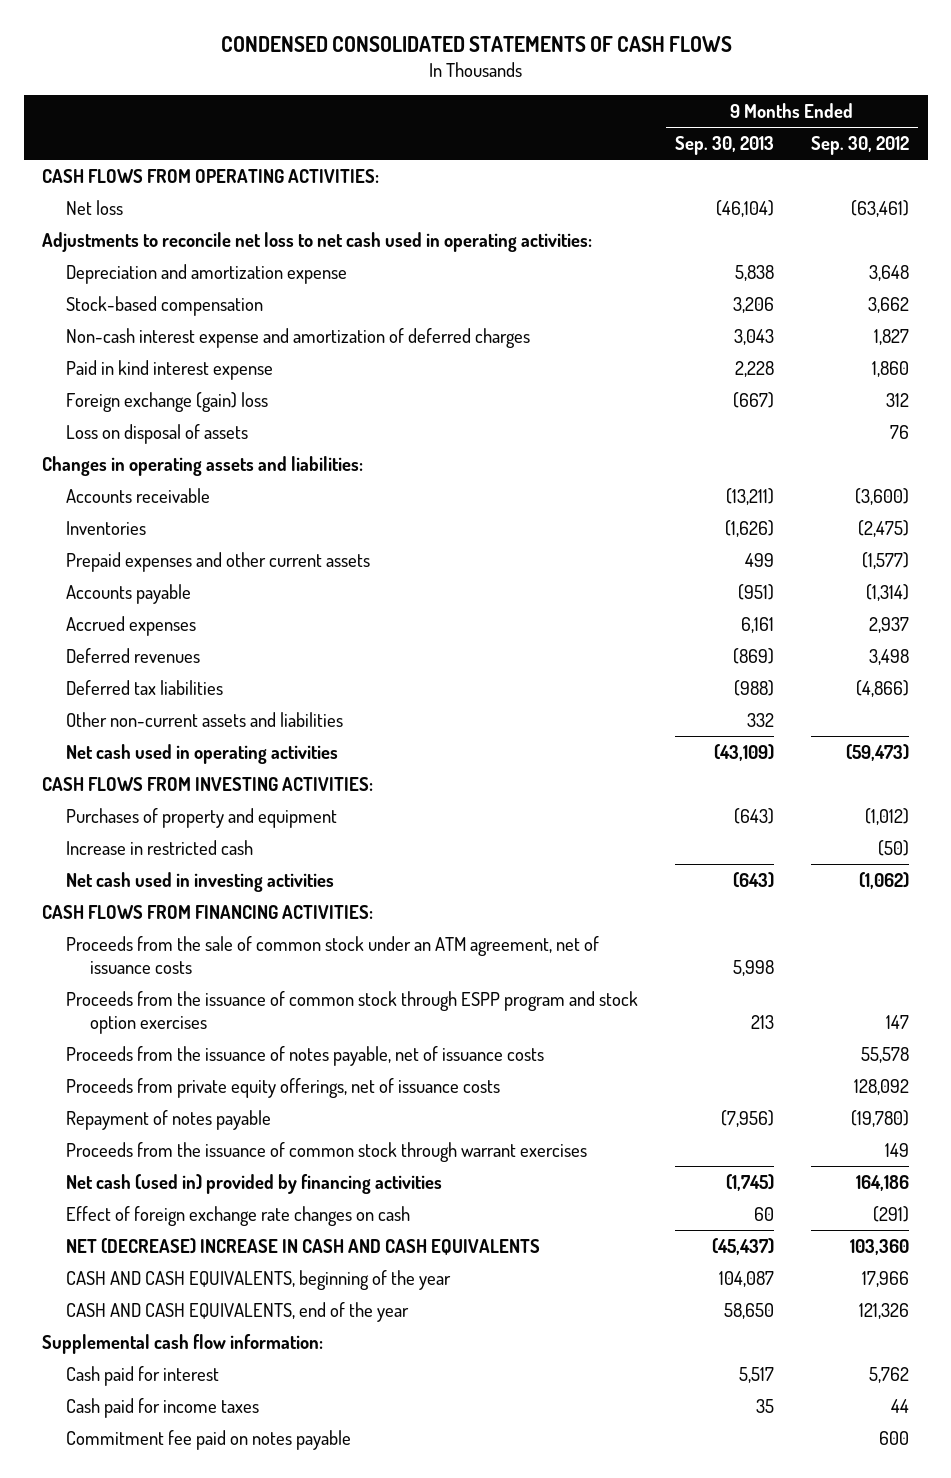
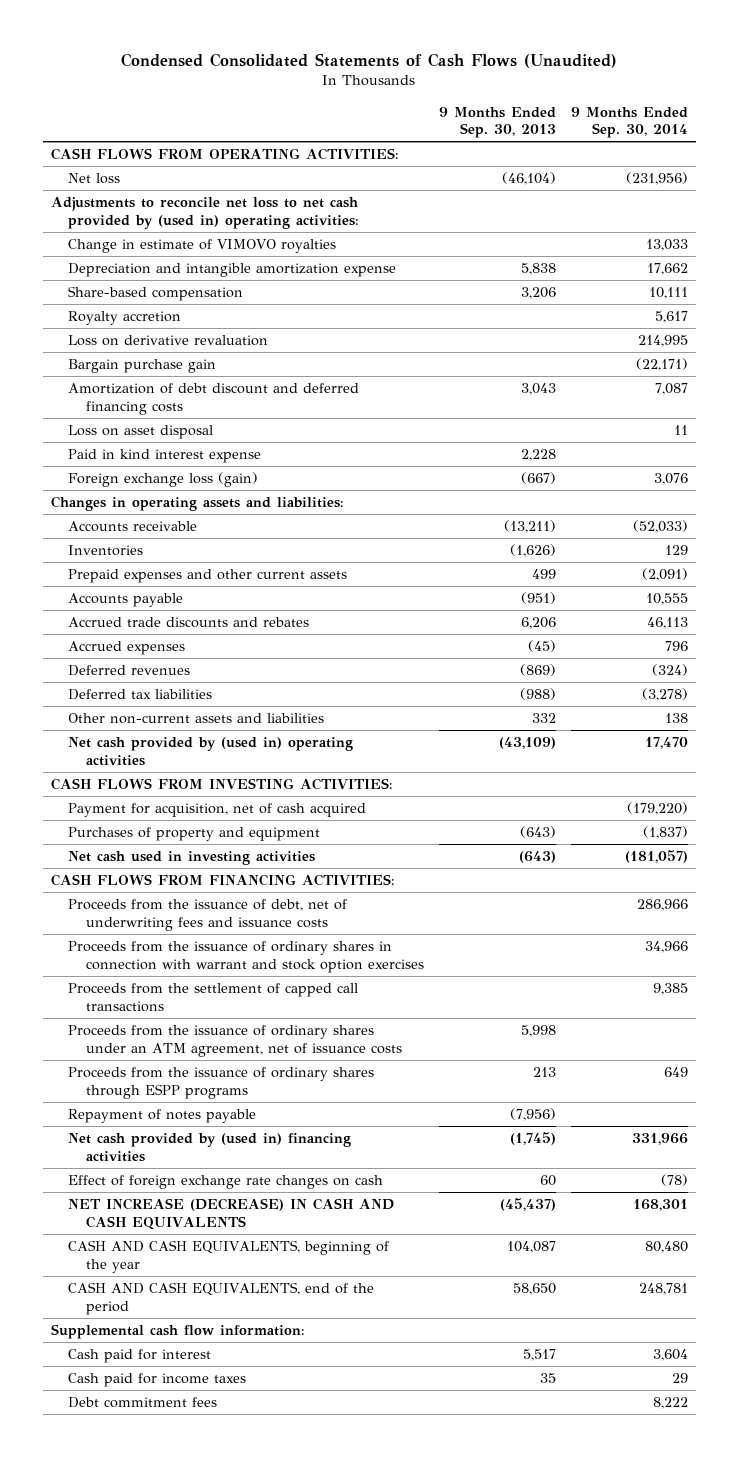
- CONDENSED CONSOLIDATED STATEMENTS OF CASH FLOWS
+ Condensed Consolidated Statements of Cash Flows (Unaudited)
- | 9 Months Ended Sep. 30, 2013 | 9 Months Ended Sep. 30, 2012
+ | 9 Months Ended Sep. 30, 2013 | 9 Months Ended Sep. 30, 2014
- Adjustments to reconcile net loss to net cash used in operating activities:
- Depreciation and amortization expense | 5,838 | 3,648
- Stock-based compensation | 3,206 | 3,662
- Non-cash interest expense and amortization of deferred charges | 3,043 | 1,827
+ Adjustments to reconcile net loss to net cash provided by (used in) operating activities:
+ Change in estimate of VIMOVO royalties | | 13,033
+ Depreciation and intangible amortization expense | 5,838 | 17,662
+ Share-based compensation | 3,206 | 10,111
+ Royalty accretion | | 5,617
+ Loss on derivative revaluation | | 214,995
+ Bargain purchase gain | | (22,171)
+ Amortization of debt discount and deferred financing costs | 3,043 | 7,087
+ Loss on asset disposal | | 11
- Foreign exchange (gain) loss | (667) | 312
- Loss on disposal of assets | | 76
+ Foreign exchange loss (gain) | (667) | 3,076
- Accrued expenses | 6,161 | 2,937
+ Accrued trade discounts and rebates | 6,206 | 46,113
+ Accrued expenses | (45) | 796
- Net cash used in operating activities | (43,109) | (59,473)
+ Net cash provided by (used in) operating activities | (43,109) | 17,470
+ Payment for acquisition, net of cash acquired | | (179,220)
- Increase in restricted cash | | (50)
- Proceeds from the sale of common stock under an ATM agreement, net of issuance costs | 5,998 |
- Proceeds from the issuance of common stock through ESPP program and stock option exercises | 213 | 147
- Proceeds from the issuance of notes payable, net of issuance costs | | 55,578
- Proceeds from private equity offerings, net of issuance costs | | 128,092
+ Proceeds from the issuance of debt, net of underwriting fees and issuance costs | | 286,966
+ Proceeds from the issuance of ordinary shares in connection with warrant and stock option exercises | | 34,966
+ Proceeds from the settlement of capped call transactions | | 9,385
+ Proceeds from the issuance of ordinary shares under an ATM agreement, net of issuance costs | 5,998 |
+ Proceeds from the issuance of ordinary shares through ESPP programs | 213 | 649
- Proceeds from the issuance of common stock through warrant exercises | | 149
- Net cash (used in) provided by financing activities | (1,745) | 164,186
+ Net cash provided by (used in) financing activities | (1,745) | 331,966
- NET (DECREASE) INCREASE IN CASH AND CASH EQUIVALENTS | (45,437) | 103,360
+ NET INCREASE (DECREASE) IN CASH AND CASH EQUIVALENTS | (45,437) | 168,301
- CASH AND CASH EQUIVALENTS, end of the year | 58,650 | 121,326
+ CASH AND CASH EQUIVALENTS, end of the period | 58,650 | 248,781
- Commitment fee paid on notes payable | | 600
+ Debt commitment fees | | 8,222

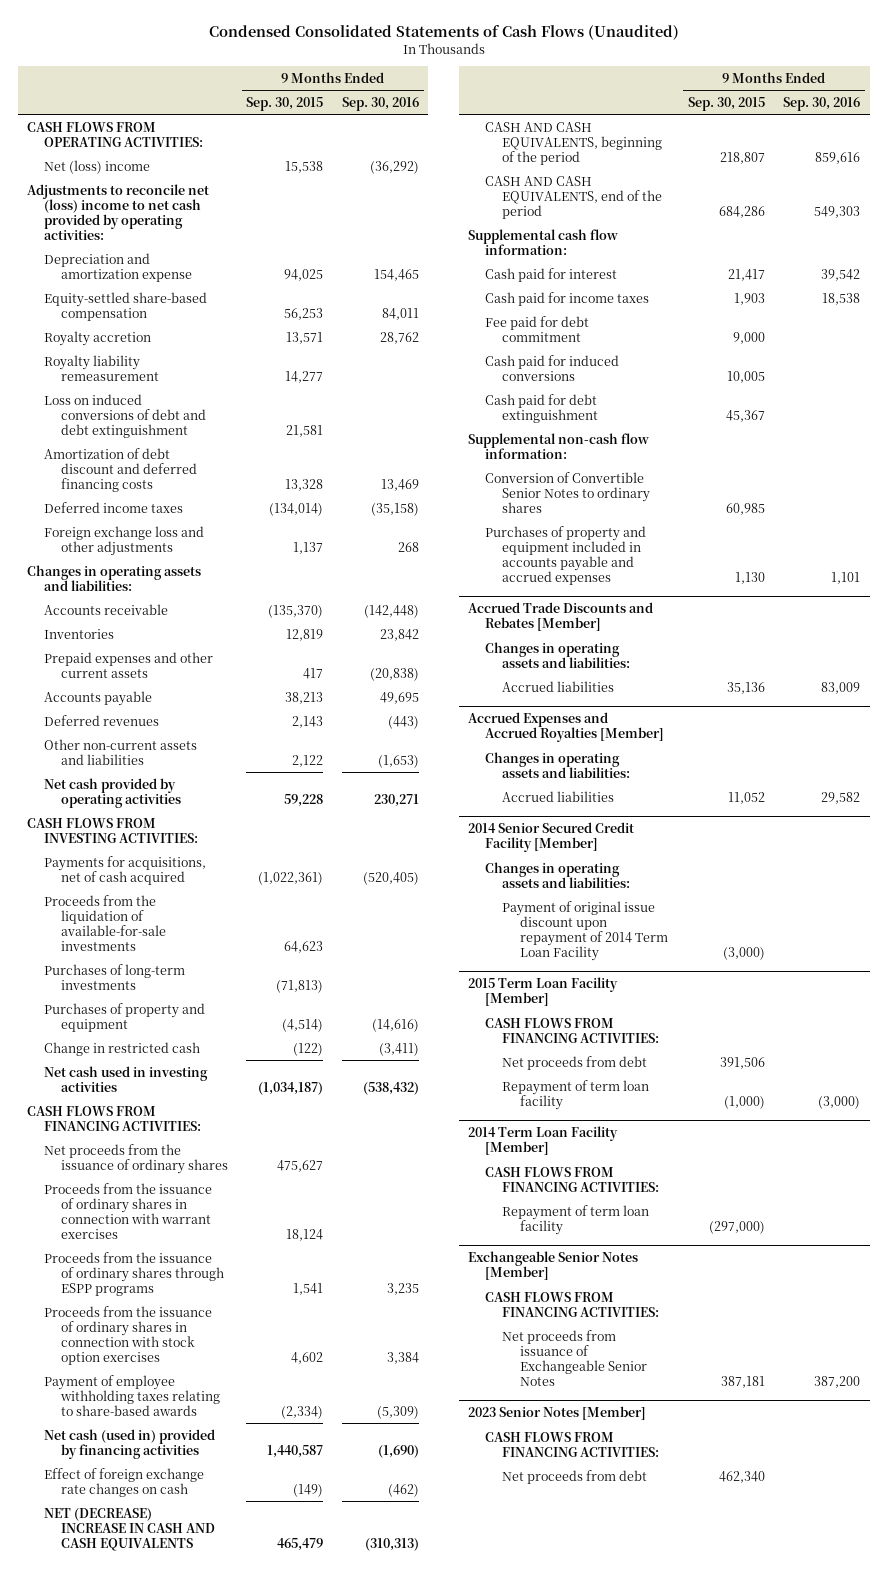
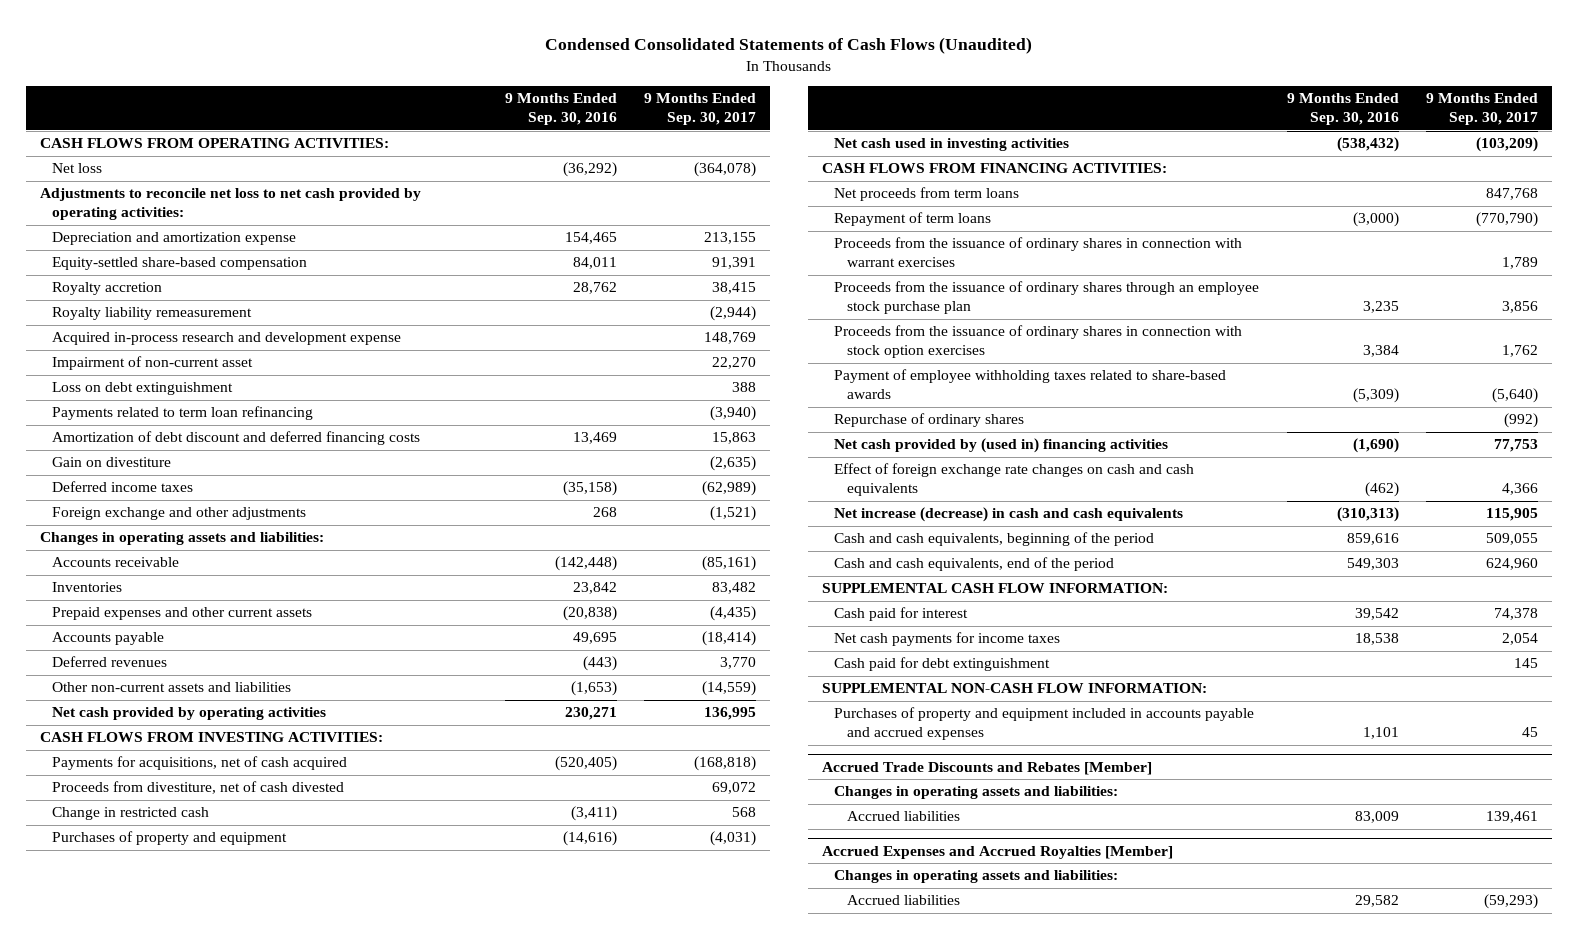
- | 9 Months Ended Sep. 30, 2015 | 9 Months Ended Sep. 30, 2016
+ | 9 Months Ended Sep. 30, 2016 | 9 Months Ended Sep. 30, 2017
- Net (loss) income | 15,538 | (36,292)
- Adjustments to reconcile net (loss) income to net cash provided by operating activities:
+ Net loss | (36,292) | (364,078)
+ Adjustments to reconcile net loss to net cash provided by operating activities:
- Loss on induced conversions of debt and debt extinguishment | 21,581 |
+ Acquired in-process research and development expense | | 148,769
+ Impairment of non-current asset | | 22,270
+ Loss on debt extinguishment | | 388
+ Payments related to term loan refinancing | | (3,940)
+ Gain on divestiture | | (2,635)
- Foreign exchange loss and other adjustments | 1,137 | 268
+ Foreign exchange and other adjustments | 268 | (1,521)
- Proceeds from the liquidation of available-for-sale investments | 64,623 |
- Purchases of long-term investments | (71,813) |
+ Proceeds from divestiture, net of cash divested | | 69,072
moved down: Purchases of property and equipment | (14,616) | (4,031)
- Net proceeds from the issuance of ordinary shares | 475,627 |
+ Net proceeds from term loans | | 847,768
+ Repayment of term loans | (3,000) | (770,790)
- Proceeds from the issuance of ordinary shares through ESPP programs | 1,541 | 3,235
+ Proceeds from the issuance of ordinary shares through an employee stock purchase plan | 3,235 | 3,856
- Payment of employee withholding taxes relating to share-based awards | (2,334) | (5,309)
- Net cash (used in) provided by financing activities | 1,440,587 | (1,690)
- Effect of foreign exchange rate changes on cash | (149) | (462)
- NET (DECREASE) INCREASE IN CASH AND CASH EQUIVALENTS | 465,479 | (310,313)
- CASH AND CASH EQUIVALENTS, beginning of the period | 218,807 | 859,616
- CASH AND CASH EQUIVALENTS, end of the period | 684,286 | 549,303
- Supplemental cash flow information:
+ Payment of employee withholding taxes related to share-based awards | (5,309) | (5,640)
+ Repurchase of ordinary shares | | (992)
+ Net cash provided by (used in) financing activities | (1,690) | 77,753
+ Effect of foreign exchange rate changes on cash and cash equivalents | (462) | 4,366
+ Net increase (decrease) in cash and cash equivalents | (310,313) | 115,905
+ Cash and cash equivalents, beginning of the period | 859,616 | 509,055
+ Cash and cash equivalents, end of the period | 549,303 | 624,960
+ SUPPLEMENTAL CASH FLOW INFORMATION:
- Cash paid for income taxes | 1,903 | 18,538
- Fee paid for debt commitment | 9,000 |
- Cash paid for induced conversions | 10,005 |
+ Net cash payments for income taxes | 18,538 | 2,054
- Supplemental non-cash flow information:
- Conversion of Convertible Senior Notes to ordinary shares | 60,985 |
+ SUPPLEMENTAL NON-CASH FLOW INFORMATION:
- 2014 Senior Secured Credit Facility [Member]
- Changes in operating assets and liabilities:
- Payment of original issue discount upon repayment of 2014 Term Loan Facility | (3,000) |
- 2015 Term Loan Facility [Member]
- CASH FLOWS FROM FINANCING ACTIVITIES:
- Net proceeds from debt | 391,506 |
- Repayment of term loan facility | (1,000) | (3,000)
- 2014 Term Loan Facility [Member]
- CASH FLOWS FROM FINANCING ACTIVITIES:
- Repayment of term loan facility | (297,000) |
- Exchangeable Senior Notes [Member]
- CASH FLOWS FROM FINANCING ACTIVITIES:
- Net proceeds from issuance of Exchangeable Senior Notes | 387,181 | 387,200
- 2023 Senior Notes [Member]
- CASH FLOWS FROM FINANCING ACTIVITIES:
- Net proceeds from debt | 462,340 |

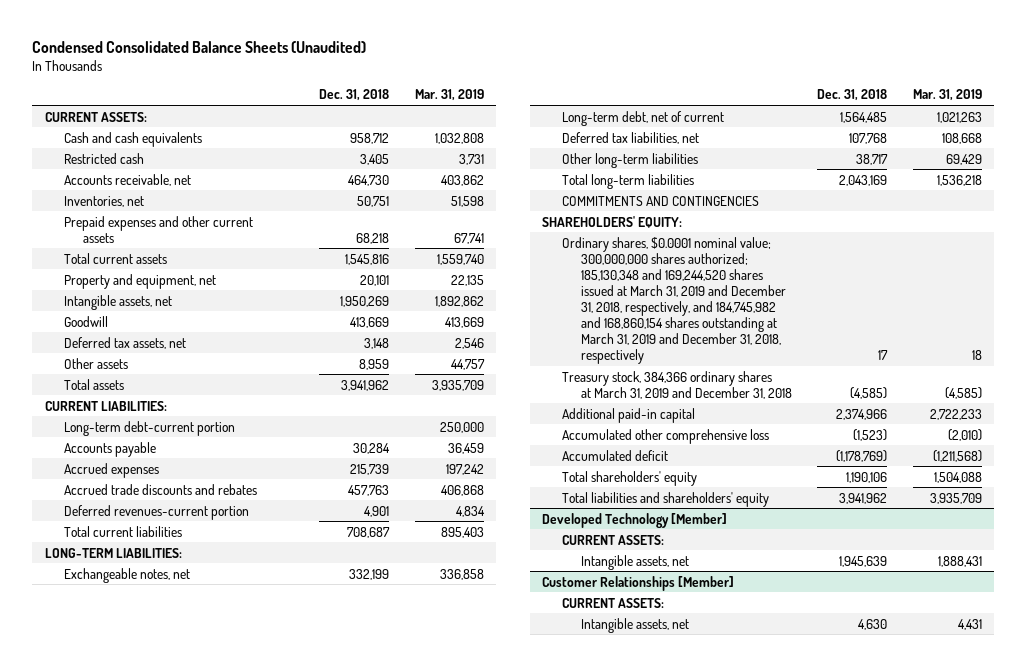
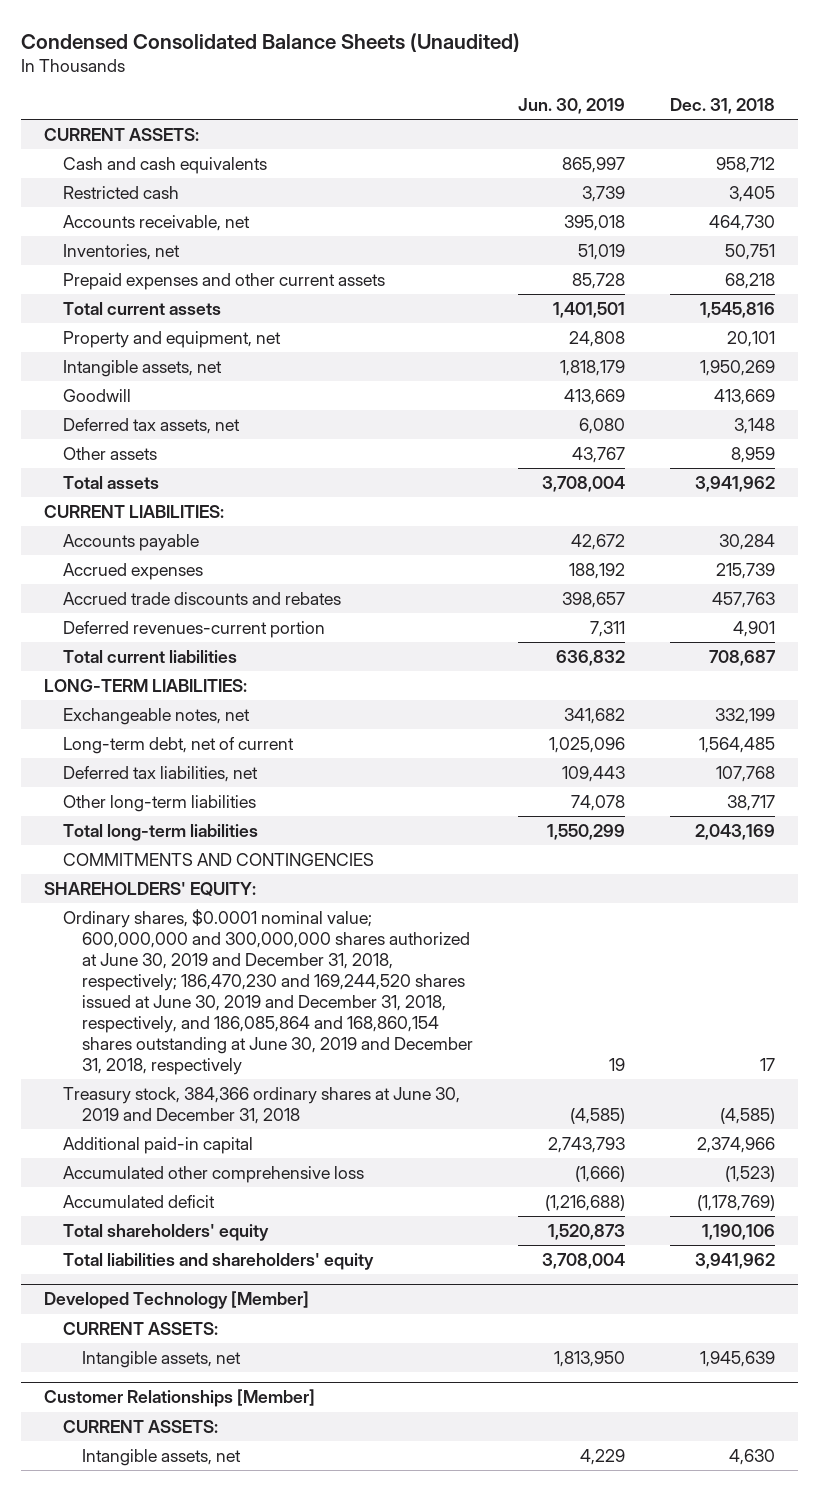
- | Dec. 31, 2018 | Mar. 31, 2019
+ | Jun. 30, 2019 | Dec. 31, 2018
- Long-term debt-current portion | | 250,000
- Ordinary shares, $0.0001 nominal value; 300,000,000 shares authorized; 185,130,348 and 169,244,520 shares issued at March 31, 2019 and December 31, 2018, respectively, and 184,745,982 and 168,860,154 shares outstanding at March 31, 2019 and December 31, 2018, respectively | 17 | 18
- Treasury stock, 384,366 ordinary shares at March 31, 2019 and December 31, 2018 | (4,585) | (4,585)
+ Ordinary shares, $0.0001 nominal value; 600,000,000 and 300,000,000 shares authorized at June 30, 2019 and December 31, 2018, respectively; 186,470,230 and 169,244,520 shares issued at June 30, 2019 and December 31, 2018, respectively, and 186,085,864 and 168,860,154 shares outstanding at June 30, 2019 and December 31, 2018, respectively | 19 | 17
+ Treasury stock, 384,366 ordinary shares at June 30, 2019 and December 31, 2018 | (4,585) | (4,585)

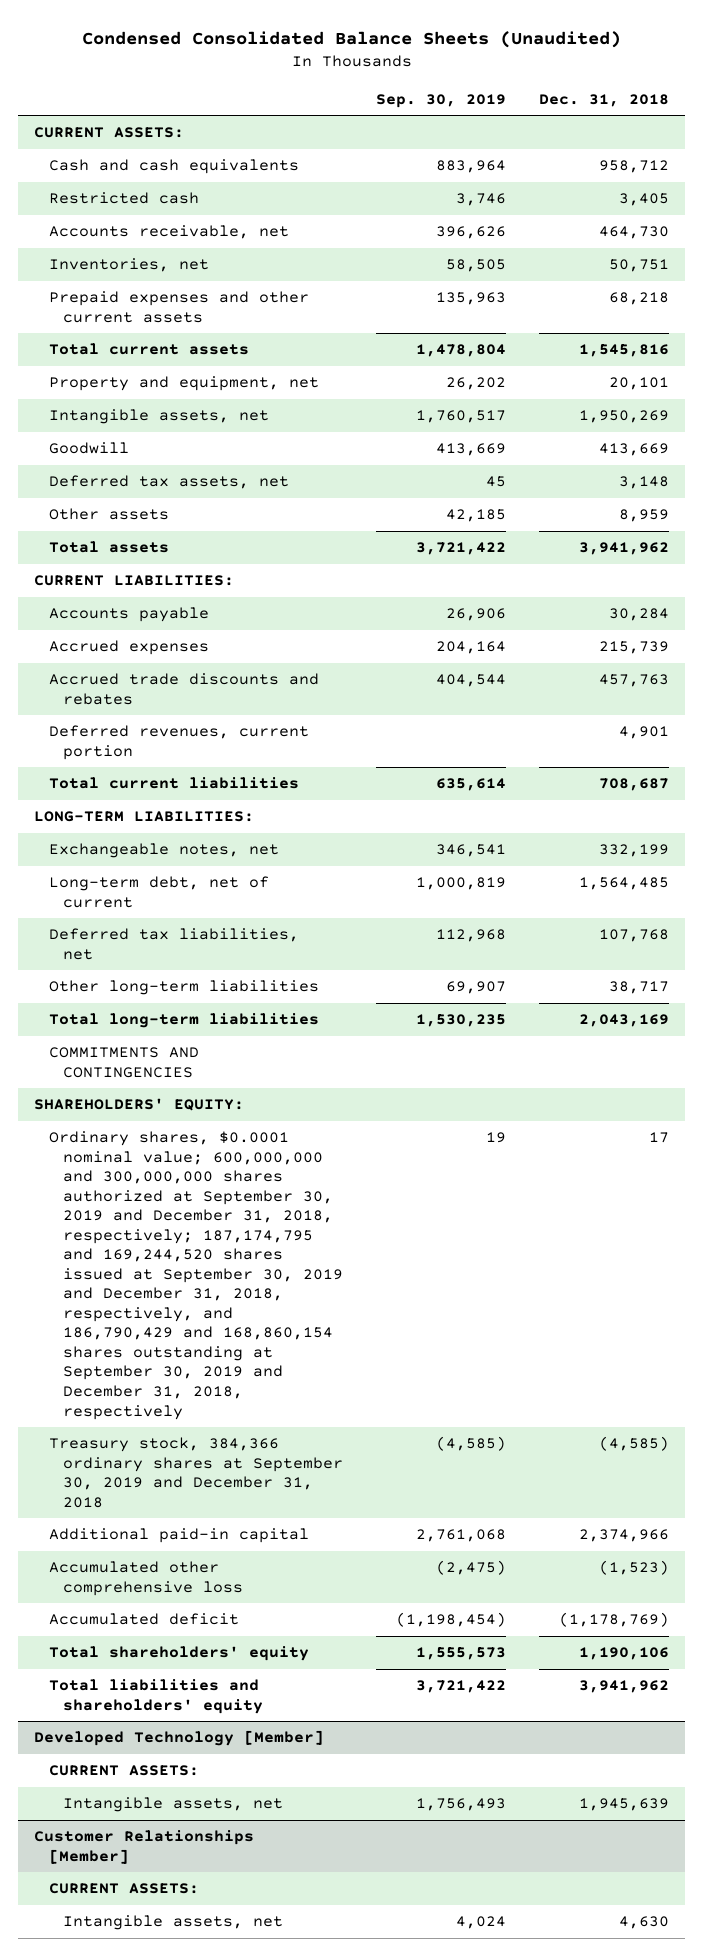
- | Jun. 30, 2019 | Dec. 31, 2018
+ | Sep. 30, 2019 | Dec. 31, 2018
- Deferred revenues-current portion | 7,311 | 4,901
+ Deferred revenues, current portion | | 4,901
- Ordinary shares, $0.0001 nominal value; 600,000,000 and 300,000,000 shares authorized at June 30, 2019 and December 31, 2018, respectively; 186,470,230 and 169,244,520 shares issued at June 30, 2019 and December 31, 2018, respectively, and 186,085,864 and 168,860,154 shares outstanding at June 30, 2019 and December 31, 2018, respectively | 19 | 17
- Treasury stock, 384,366 ordinary shares at June 30, 2019 and December 31, 2018 | (4,585) | (4,585)
+ Ordinary shares, $0.0001 nominal value; 600,000,000 and 300,000,000 shares authorized at September 30, 2019 and December 31, 2018, respectively; 187,174,795 and 169,244,520 shares issued at September 30, 2019 and December 31, 2018, respectively, and 186,790,429 and 168,860,154 shares outstanding at September 30, 2019 and December 31, 2018, respectively | 19 | 17
+ Treasury stock, 384,366 ordinary shares at September 30, 2019 and December 31, 2018 | (4,585) | (4,585)

